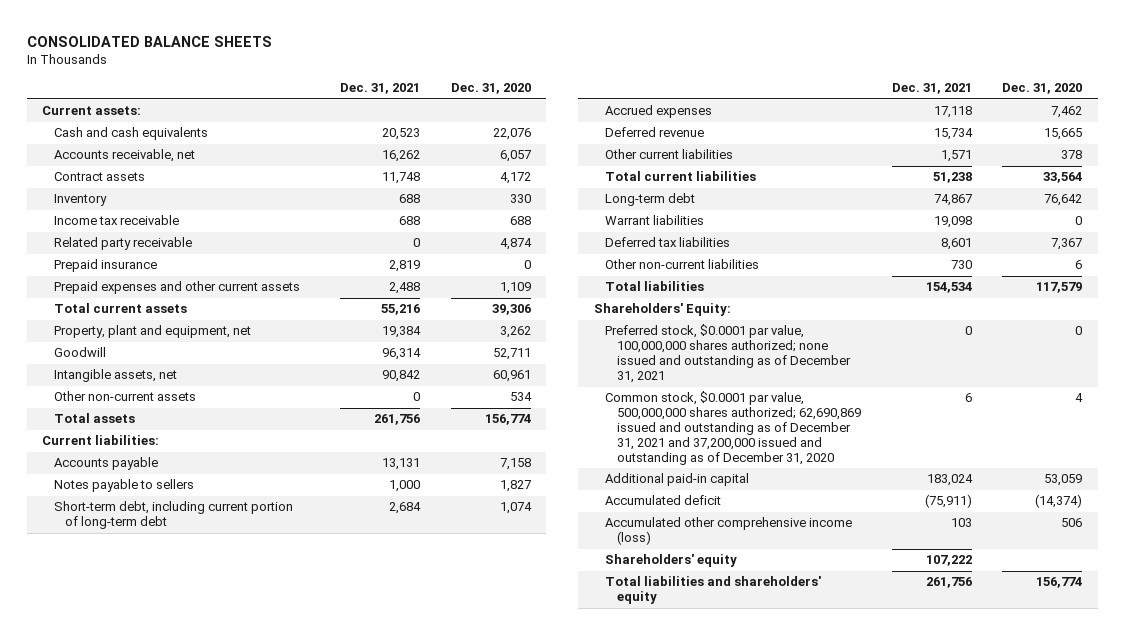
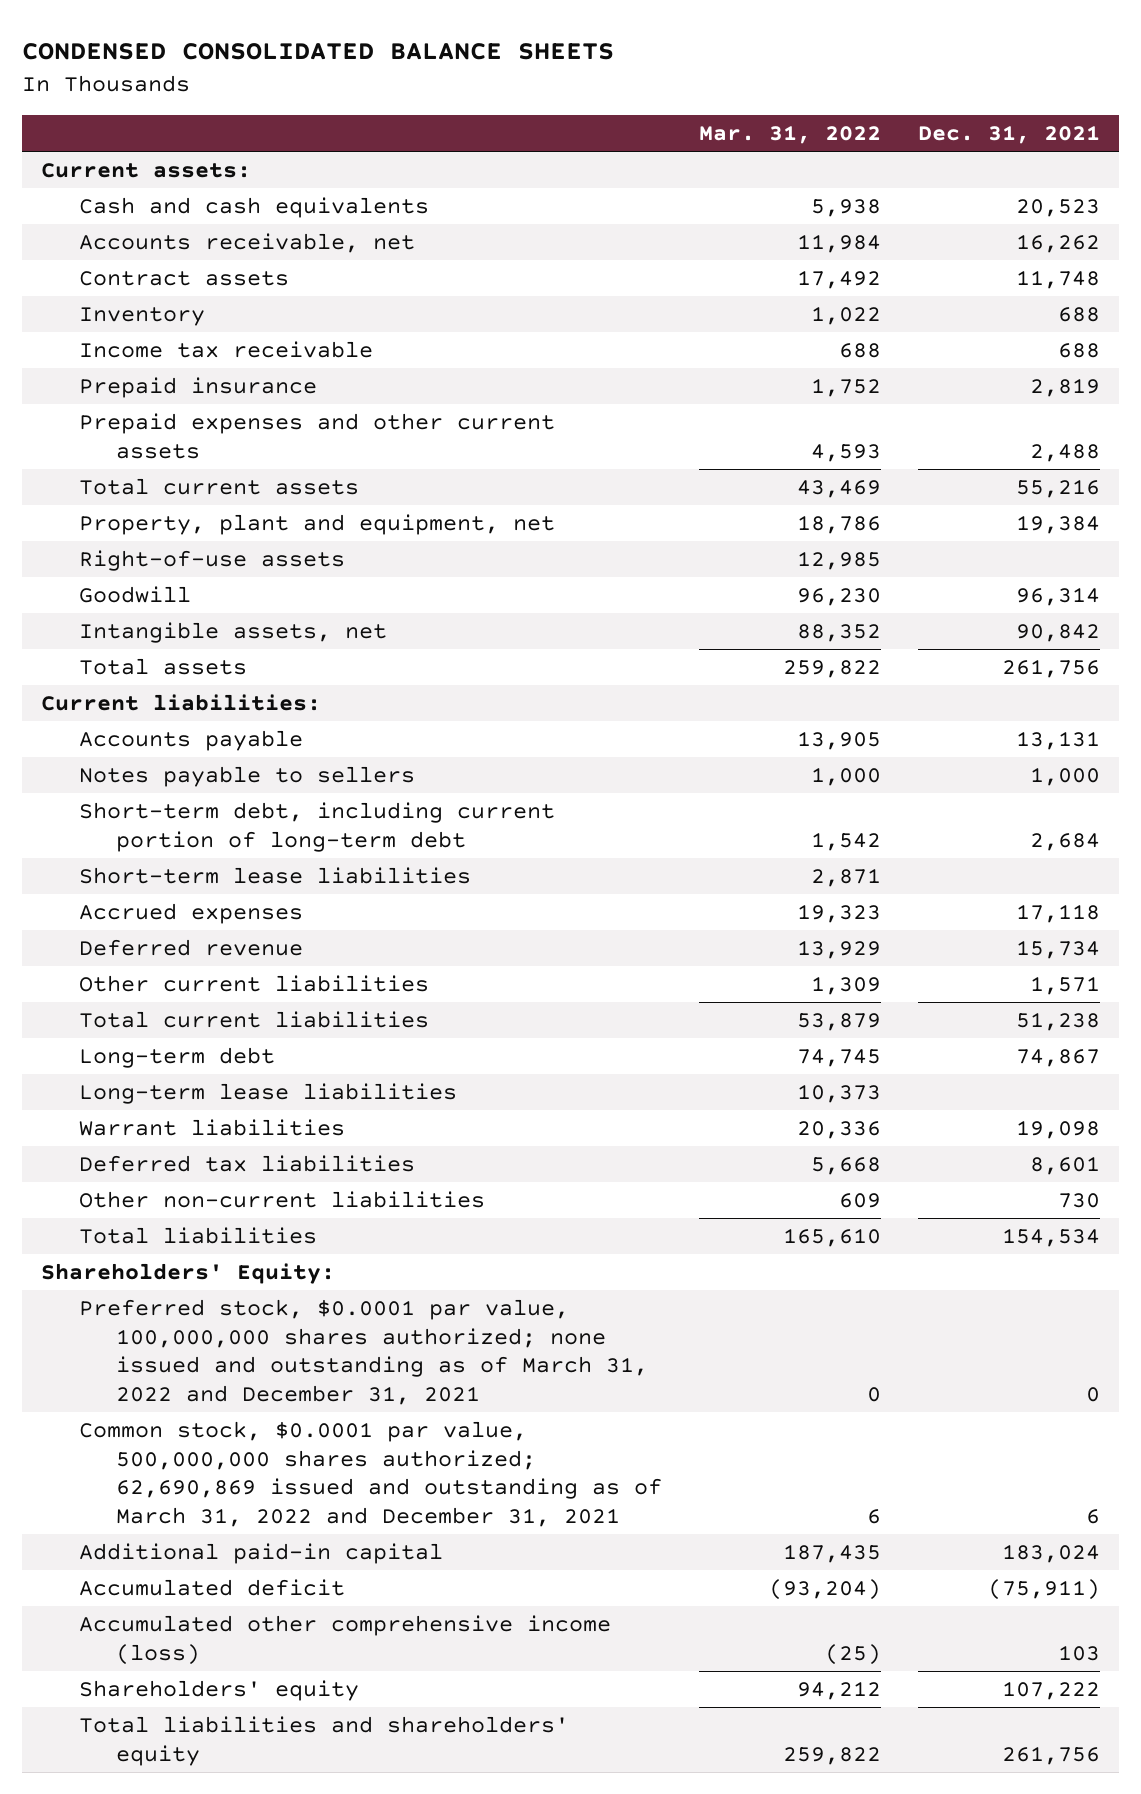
- CONSOLIDATED BALANCE SHEETS
+ CONDENSED CONSOLIDATED BALANCE SHEETS
- | Dec. 31, 2021 | Dec. 31, 2020
+ | Mar. 31, 2022 | Dec. 31, 2021
- Related party receivable | 0 | 4,874
+ Right-of-use assets | 12,985 |
- Other non-current assets | 0 | 534
+ Short-term lease liabilities | 2,871 |
+ Long-term lease liabilities | 10,373 |
- Preferred stock, $0.0001 par value, 100,000,000 shares authorized; none issued and outstanding as of December 31, 2021 | 0 | 0
- Common stock, $0.0001 par value, 500,000,000 shares authorized; 62,690,869 issued and outstanding as of December 31, 2021 and 37,200,000 issued and outstanding as of December 31, 2020 | 6 | 4
+ Preferred stock, $0.0001 par value, 100,000,000 shares authorized; none issued and outstanding as of March 31, 2022 and December 31, 2021 | 0 | 0
+ Common stock, $0.0001 par value, 500,000,000 shares authorized; 62,690,869 issued and outstanding as of March 31, 2022 and December 31, 2021 | 6 | 6

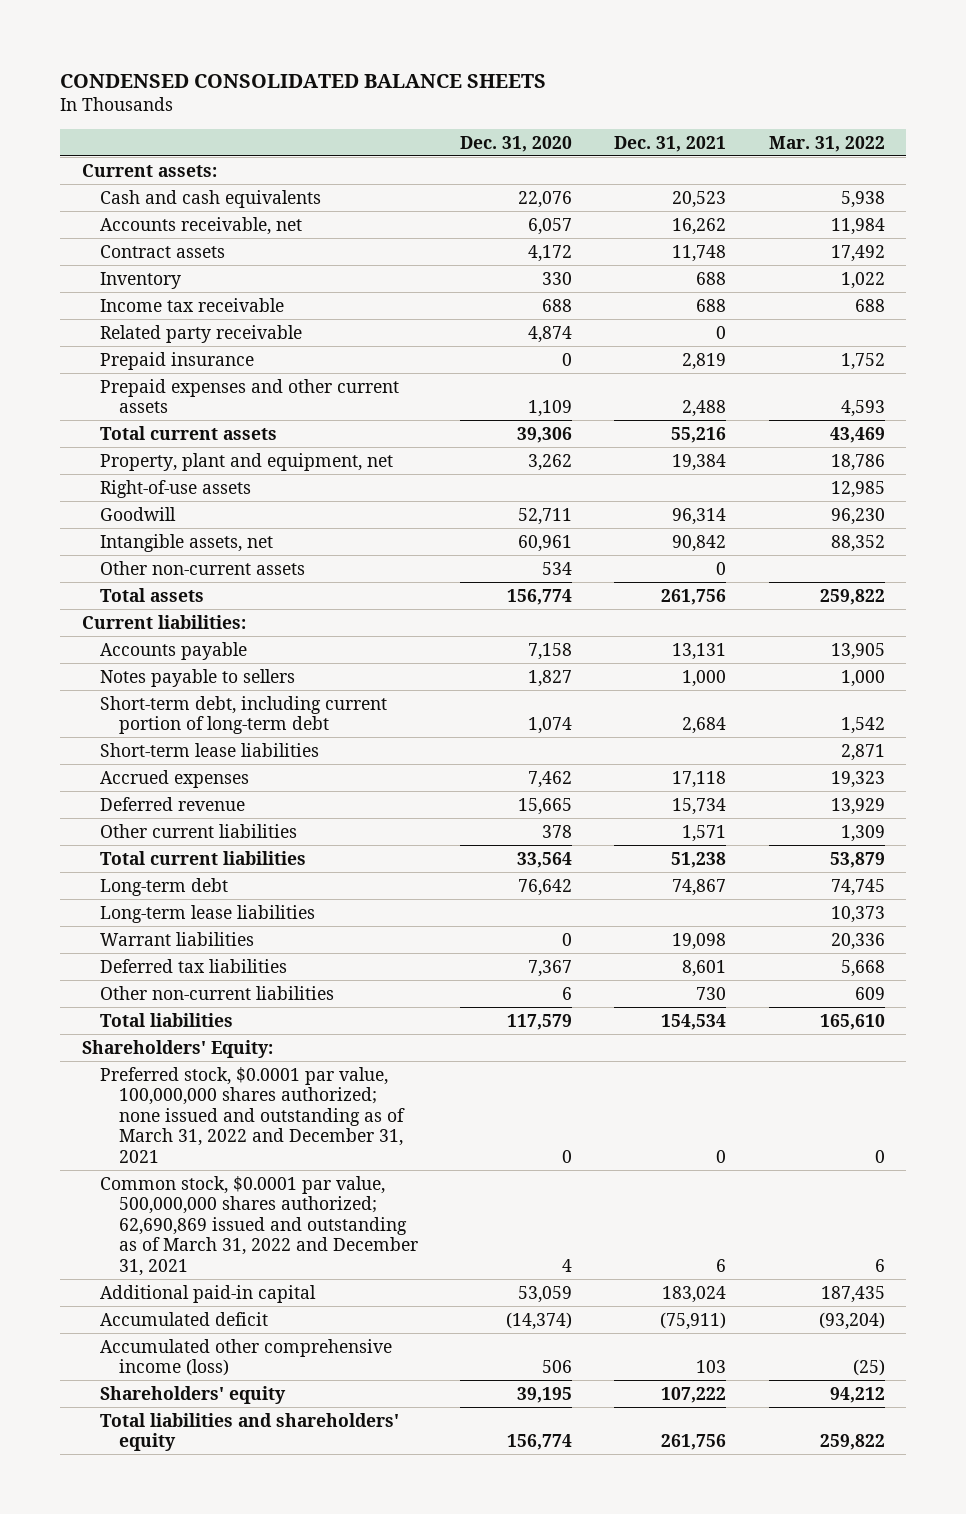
- | Mar. 31, 2022 | Dec. 31, 2021
+ | Dec. 31, 2020 | Dec. 31, 2021 | Mar. 31, 2022
+ Related party receivable | 4,874 | 0 |
+ Other non-current assets | 534 | 0 |

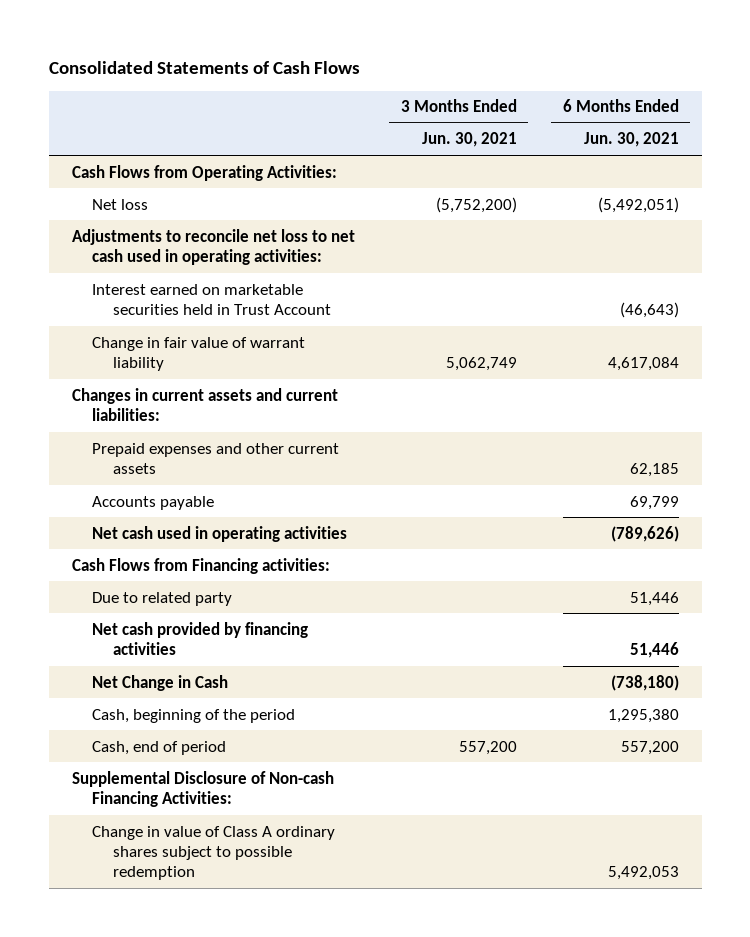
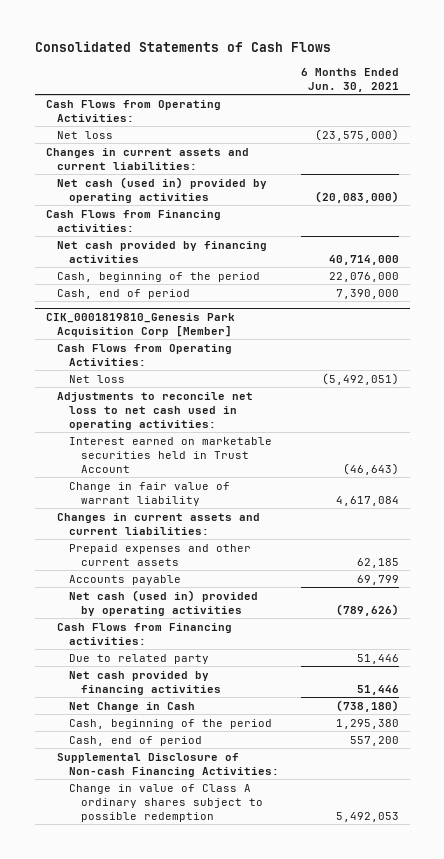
- | 3 Months Ended Jun. 30, 2021 | 6 Months Ended Jun. 30, 2021
+ | 6 Months Ended Jun. 30, 2021
+ Net loss | (23,575,000)
+ Changes in current assets and current liabilities:
+ Net cash (used in) provided by operating activities | (20,083,000)
+ Cash Flows from Financing activities:
+ Net cash provided by financing activities | 40,714,000
+ Cash, beginning of the period | 22,076,000
+ Cash, end of period | 7,390,000
+ CIK_0001819810_Genesis Park Acquisition Corp [Member]
+ Cash Flows from Operating Activities:
- Net cash used in operating activities | | (789,626)
+ Net cash (used in) provided by operating activities | (789,626)

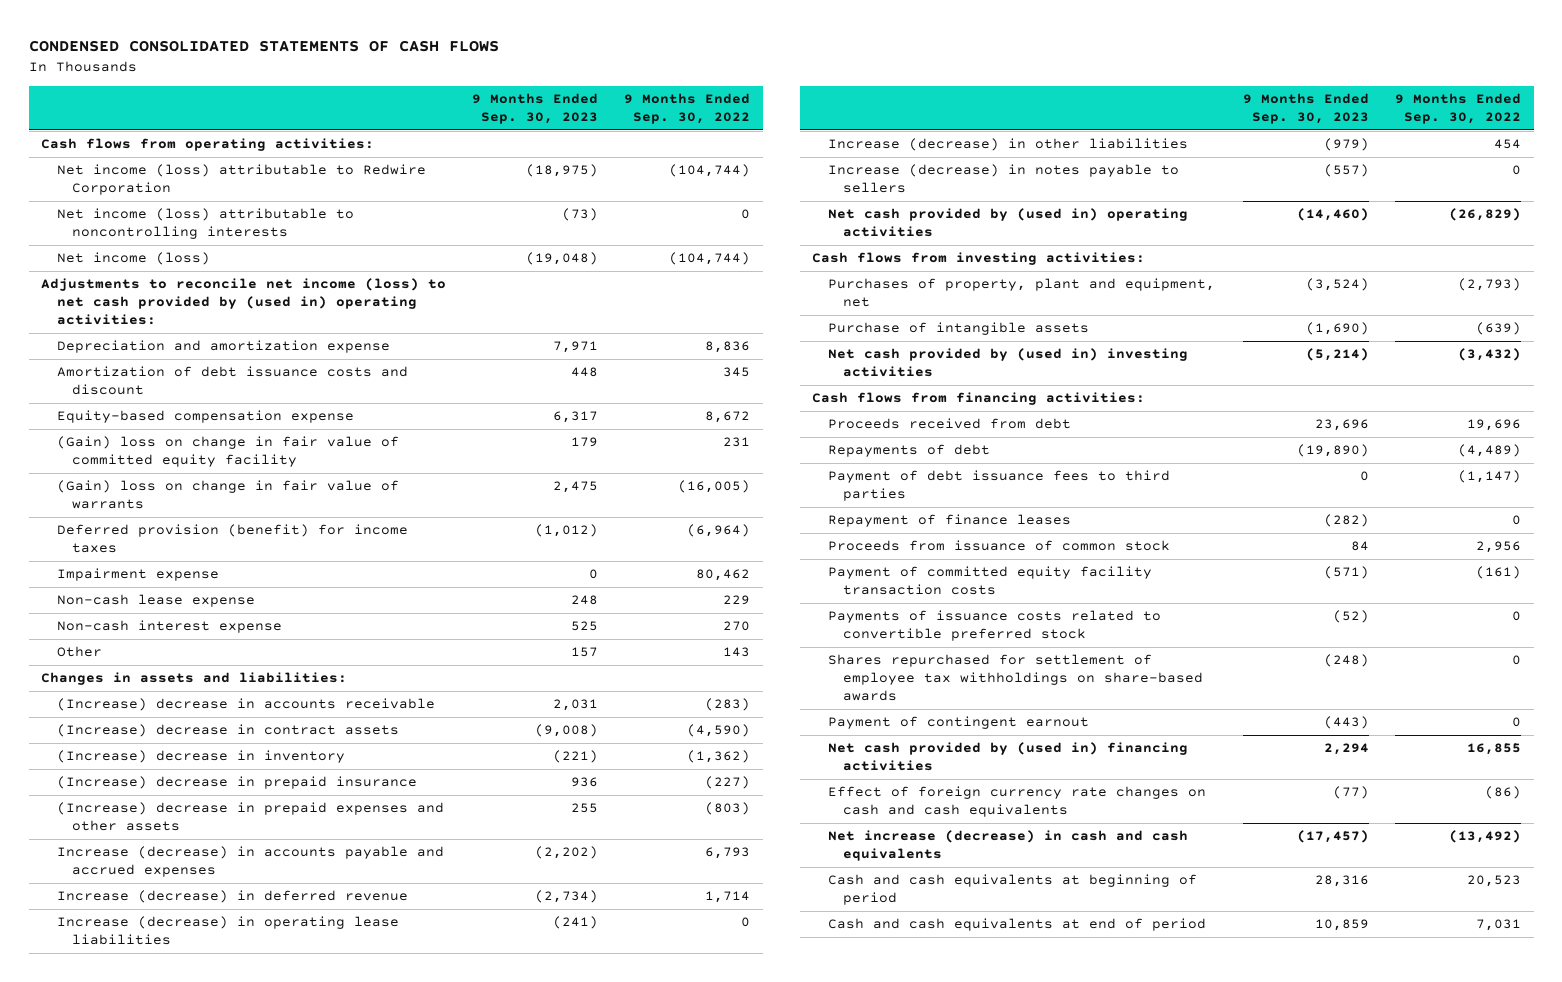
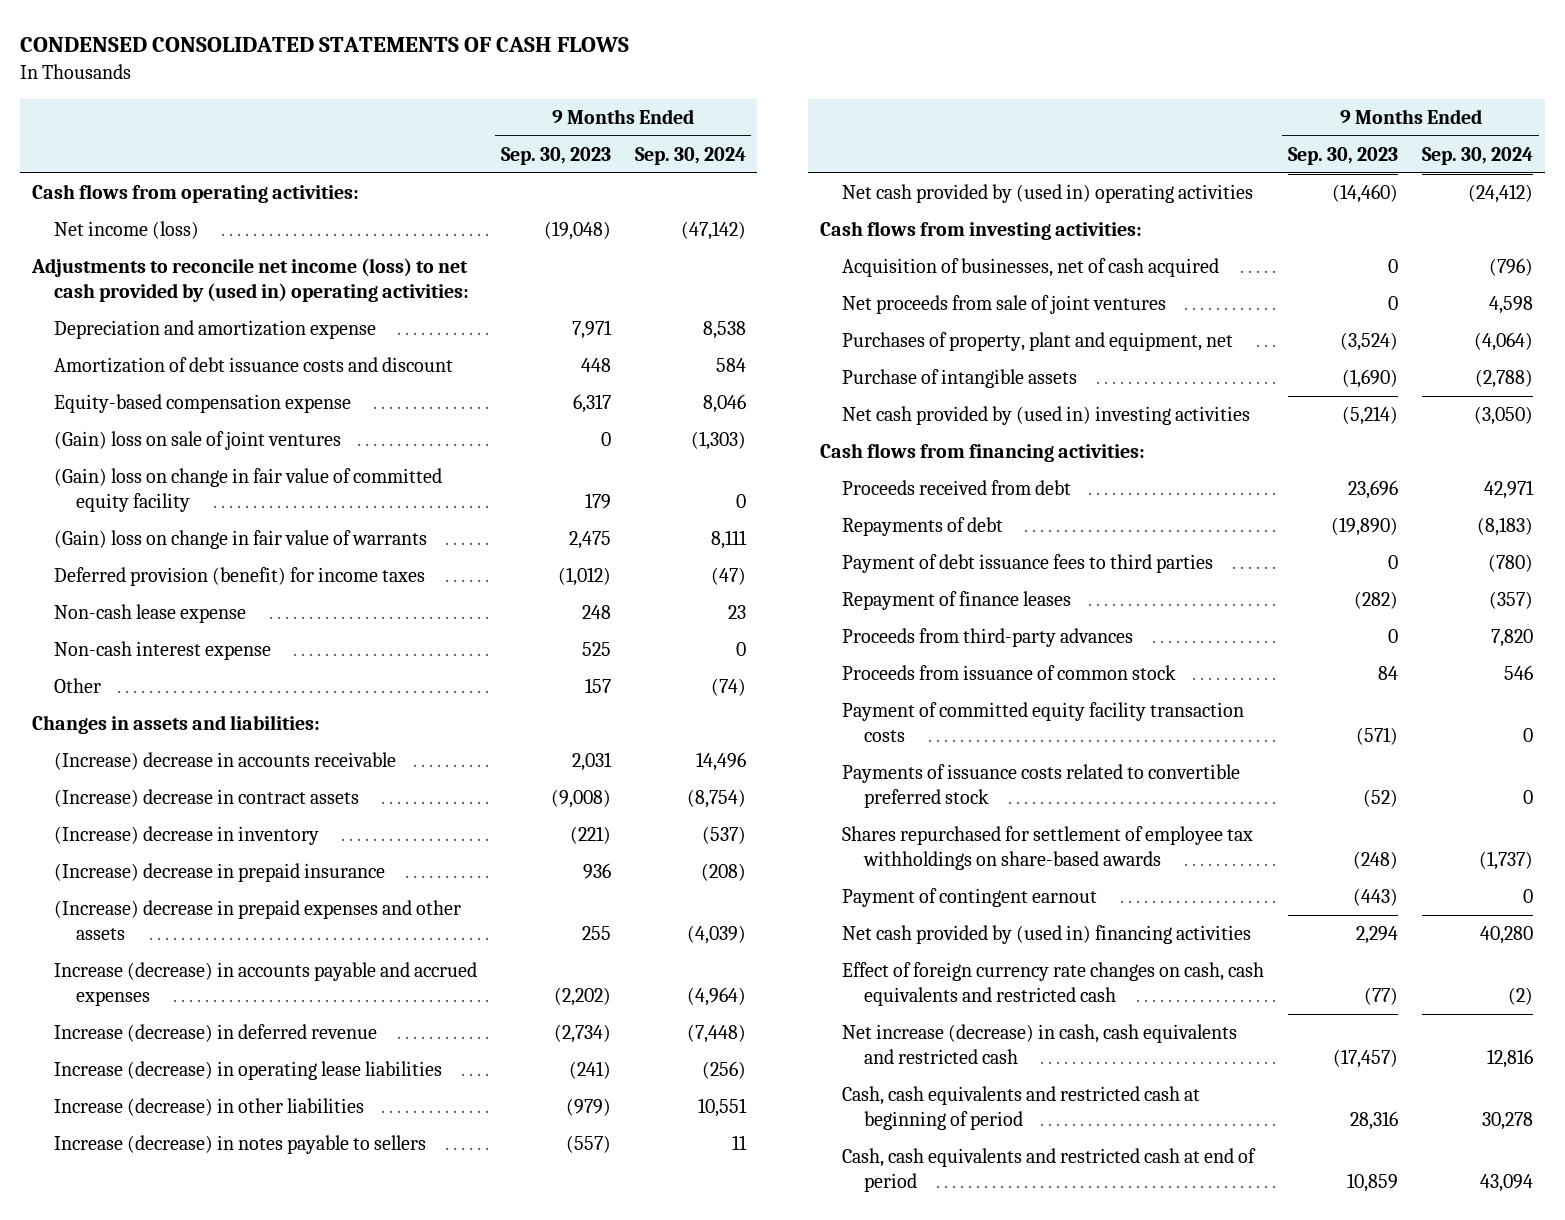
- | 9 Months Ended Sep. 30, 2023 | 9 Months Ended Sep. 30, 2022
+ | 9 Months Ended Sep. 30, 2023 | 9 Months Ended Sep. 30, 2024
- Net income (loss) attributable to Redwire Corporation | (18,975) | (104,744)
- Net income (loss) attributable to noncontrolling interests | (73) | 0
+ (Gain) loss on sale of joint ventures | 0 | (1,303)
- Impairment expense | 0 | 80,462
+ Acquisition of businesses, net of cash acquired | 0 | (796)
+ Net proceeds from sale of joint ventures | 0 | 4,598
+ Proceeds from third-party advances | 0 | 7,820
- Effect of foreign currency rate changes on cash and cash equivalents | (77) | (86)
- Net increase (decrease) in cash and cash equivalents | (17,457) | (13,492)
- Cash and cash equivalents at beginning of period | 28,316 | 20,523
- Cash and cash equivalents at end of period | 10,859 | 7,031
+ Effect of foreign currency rate changes on cash, cash equivalents and restricted cash | (77) | (2)
+ Net increase (decrease) in cash, cash equivalents and restricted cash | (17,457) | 12,816
+ Cash, cash equivalents and restricted cash at beginning of period | 28,316 | 30,278
+ Cash, cash equivalents and restricted cash at end of period | 10,859 | 43,094

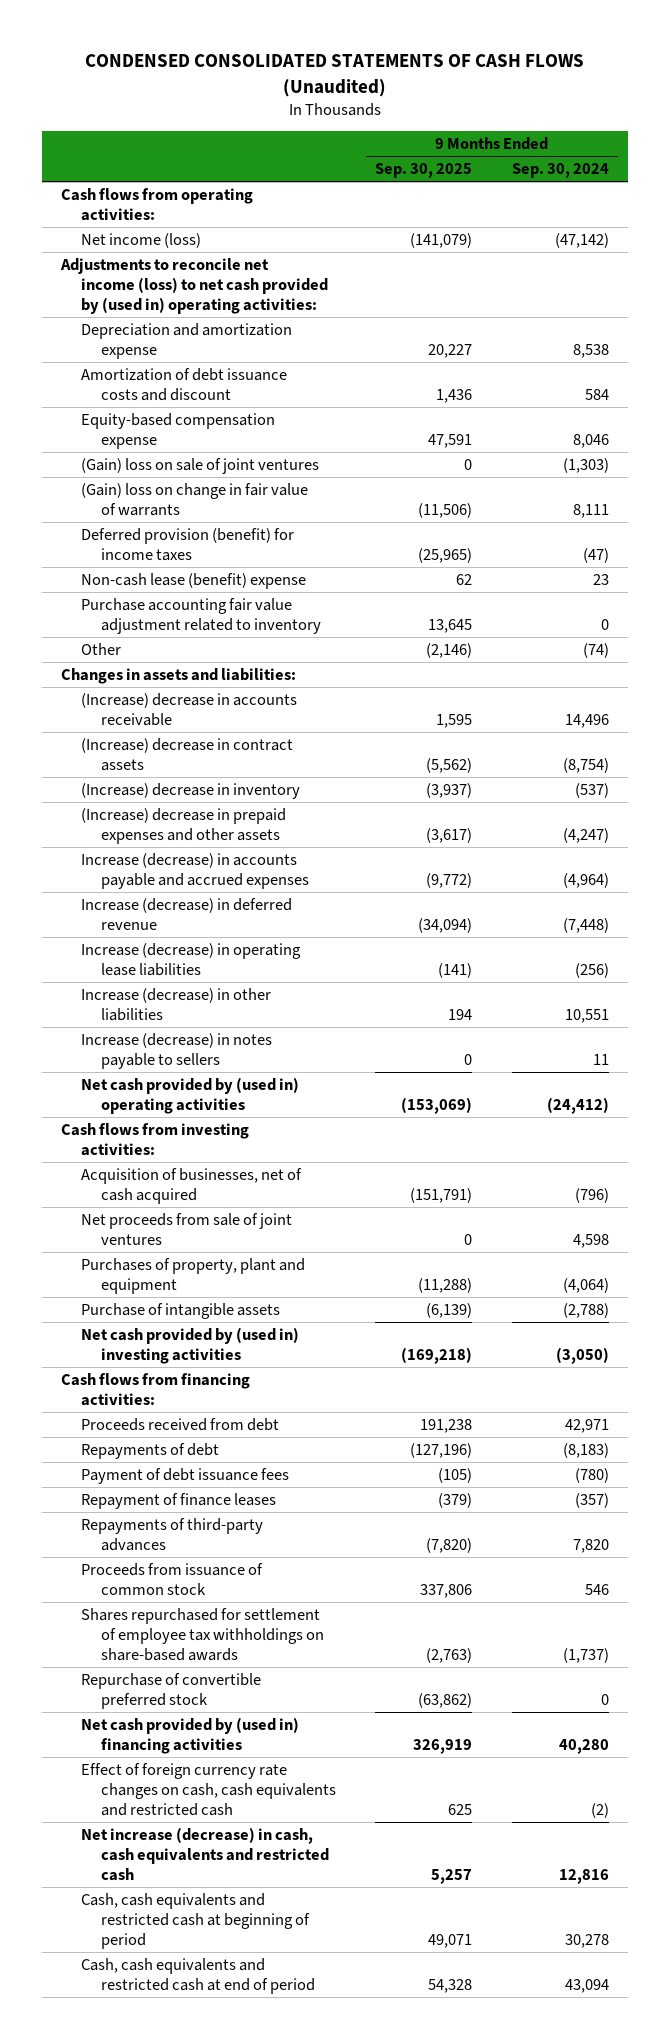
- CONDENSED CONSOLIDATED STATEMENTS OF CASH FLOWS
+ CONDENSED CONSOLIDATED STATEMENTS OF CASH FLOWS (Unaudited)
- | 9 Months Ended Sep. 30, 2023 | 9 Months Ended Sep. 30, 2024
+ | 9 Months Ended Sep. 30, 2025 | 9 Months Ended Sep. 30, 2024
- (Gain) loss on change in fair value of committed equity facility | 179 | 0
- Non-cash lease expense | 248 | 23
- Non-cash interest expense | 525 | 0
+ Non-cash lease (benefit) expense | 62 | 23
+ Purchase accounting fair value adjustment related to inventory | 13,645 | 0
- (Increase) decrease in prepaid insurance | 936 | (208)
- (Increase) decrease in prepaid expenses and other assets | 255 | (4,039)
+ (Increase) decrease in prepaid expenses and other assets | (3,617) | (4,247)
- Purchases of property, plant and equipment, net | (3,524) | (4,064)
+ Purchases of property, plant and equipment | (11,288) | (4,064)
- Payment of debt issuance fees to third parties | 0 | (780)
+ Payment of debt issuance fees | (105) | (780)
- Proceeds from third-party advances | 0 | 7,820
+ Repayments of third-party advances | (7,820) | 7,820
- Payment of committed equity facility transaction costs | (571) | 0
- Payments of issuance costs related to convertible preferred stock | (52) | 0
- Payment of contingent earnout | (443) | 0
+ Repurchase of convertible preferred stock | (63,862) | 0

